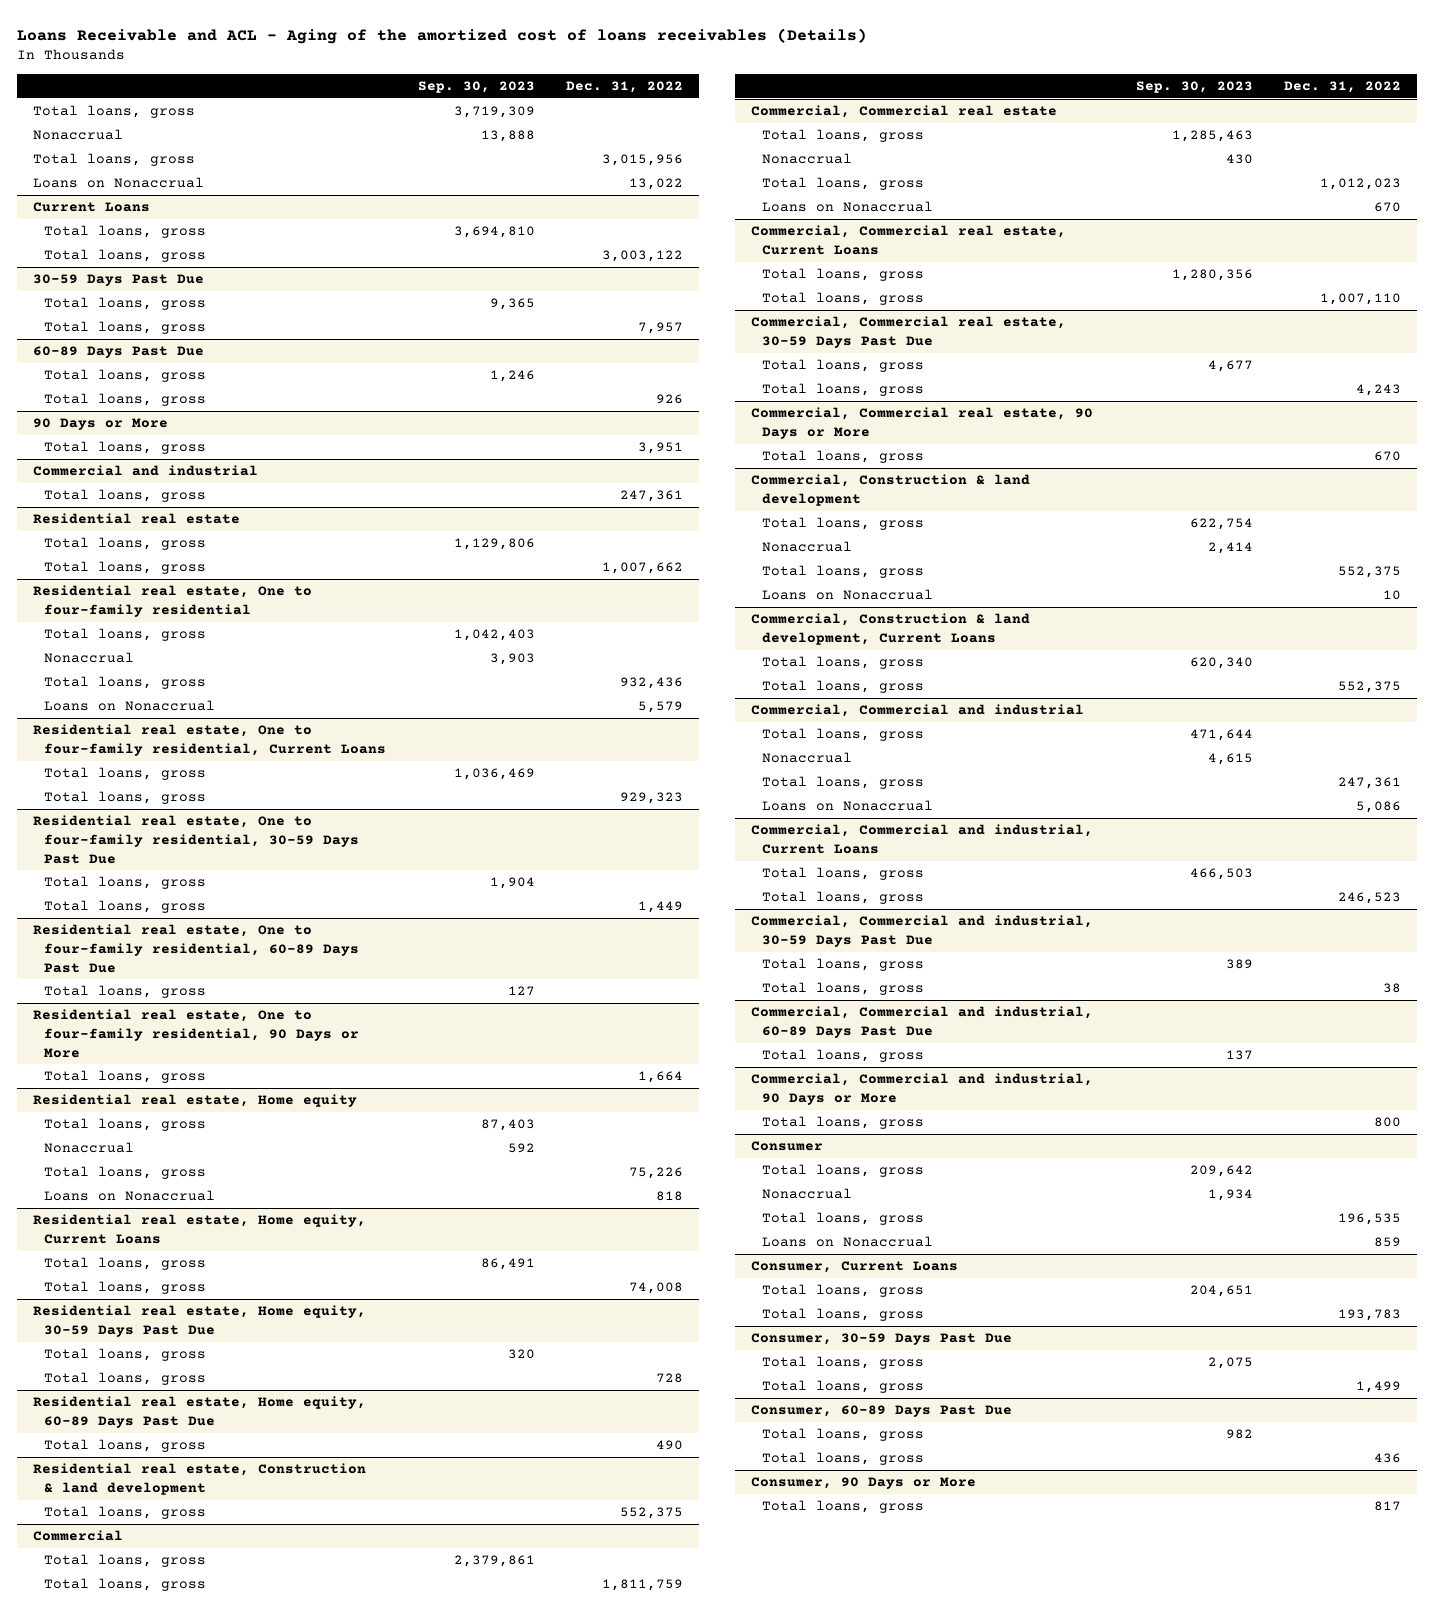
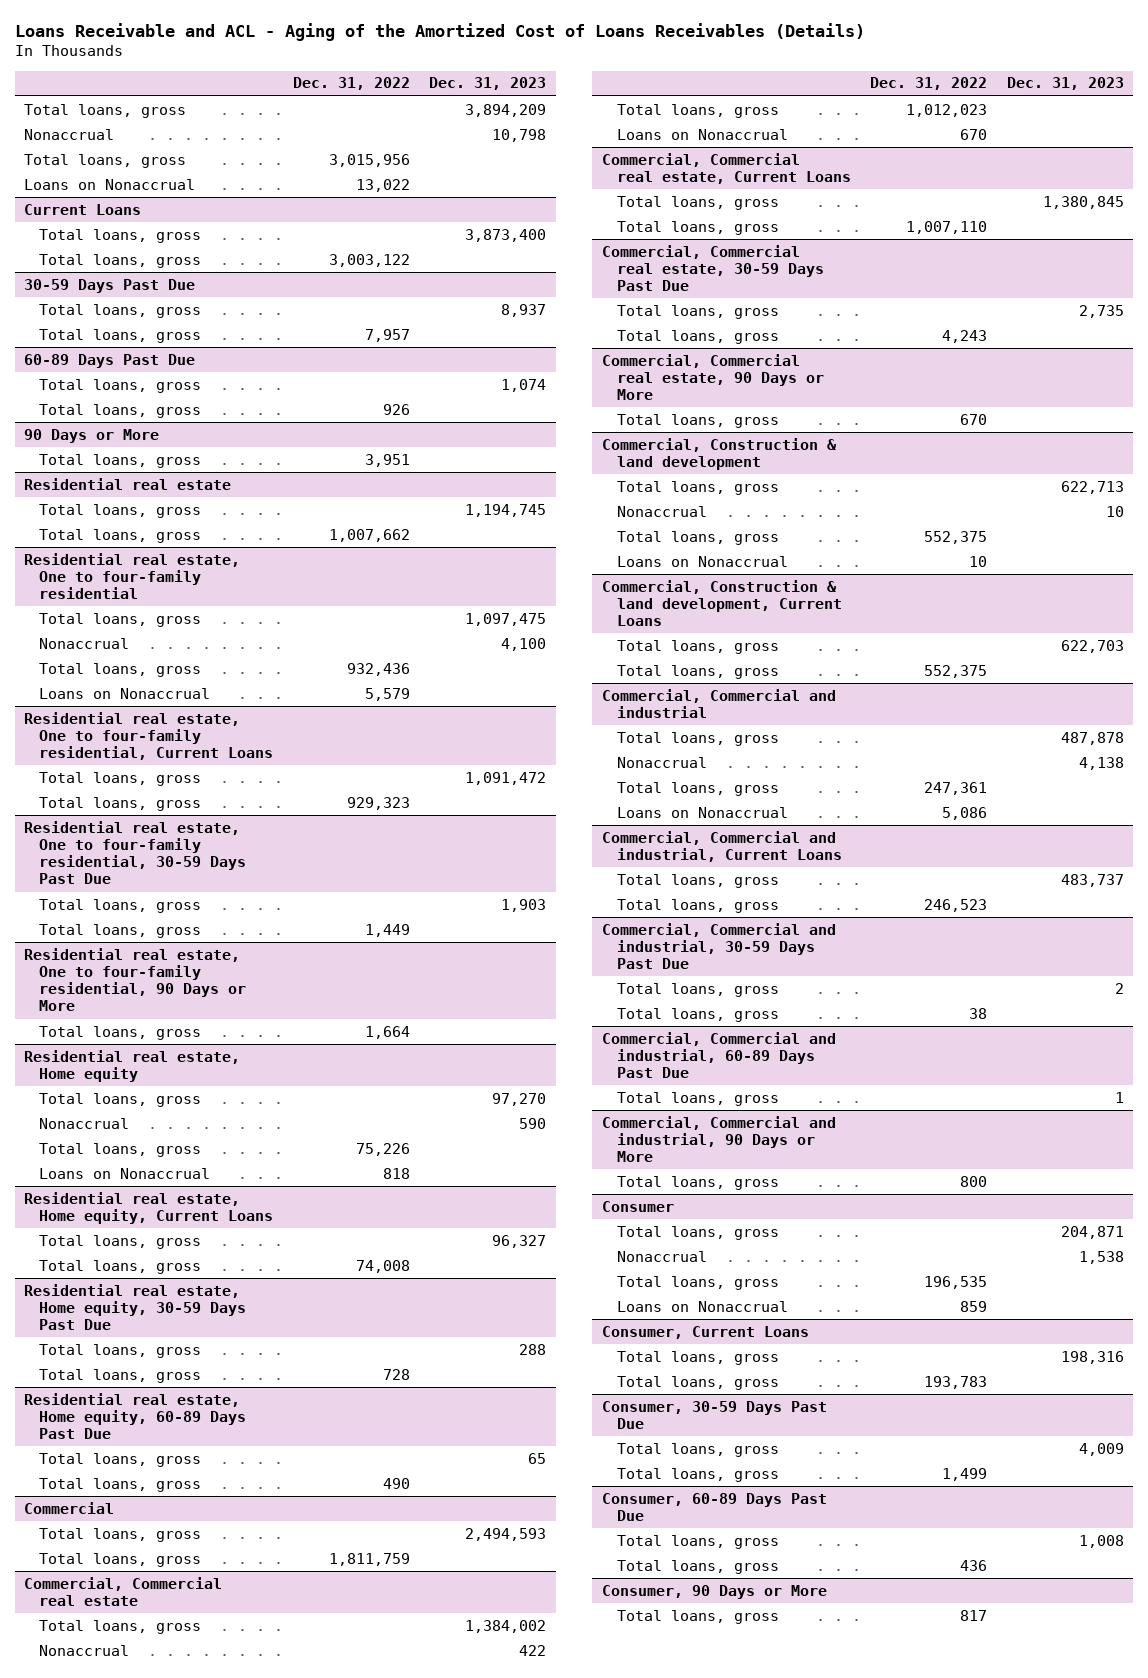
- Loans Receivable and ACL - Aging of the amortized cost of loans receivables (Details)
+ Loans Receivable and ACL - Aging of the Amortized Cost of Loans Receivables (Details)
- | Sep. 30, 2023 | Dec. 31, 2022
+ | Dec. 31, 2022 | Dec. 31, 2023
- Commercial and industrial
- Total loans, gross | | 247,361
- Residential real estate, One to four-family residential, 60-89 Days Past Due
- Total loans, gross | 127 |
@ Residential real estate, Home equity, 60-89 Days Past Due
+ Total loans, gross | | 65
- Residential real estate, Construction & land development
- Total loans, gross | | 552,375

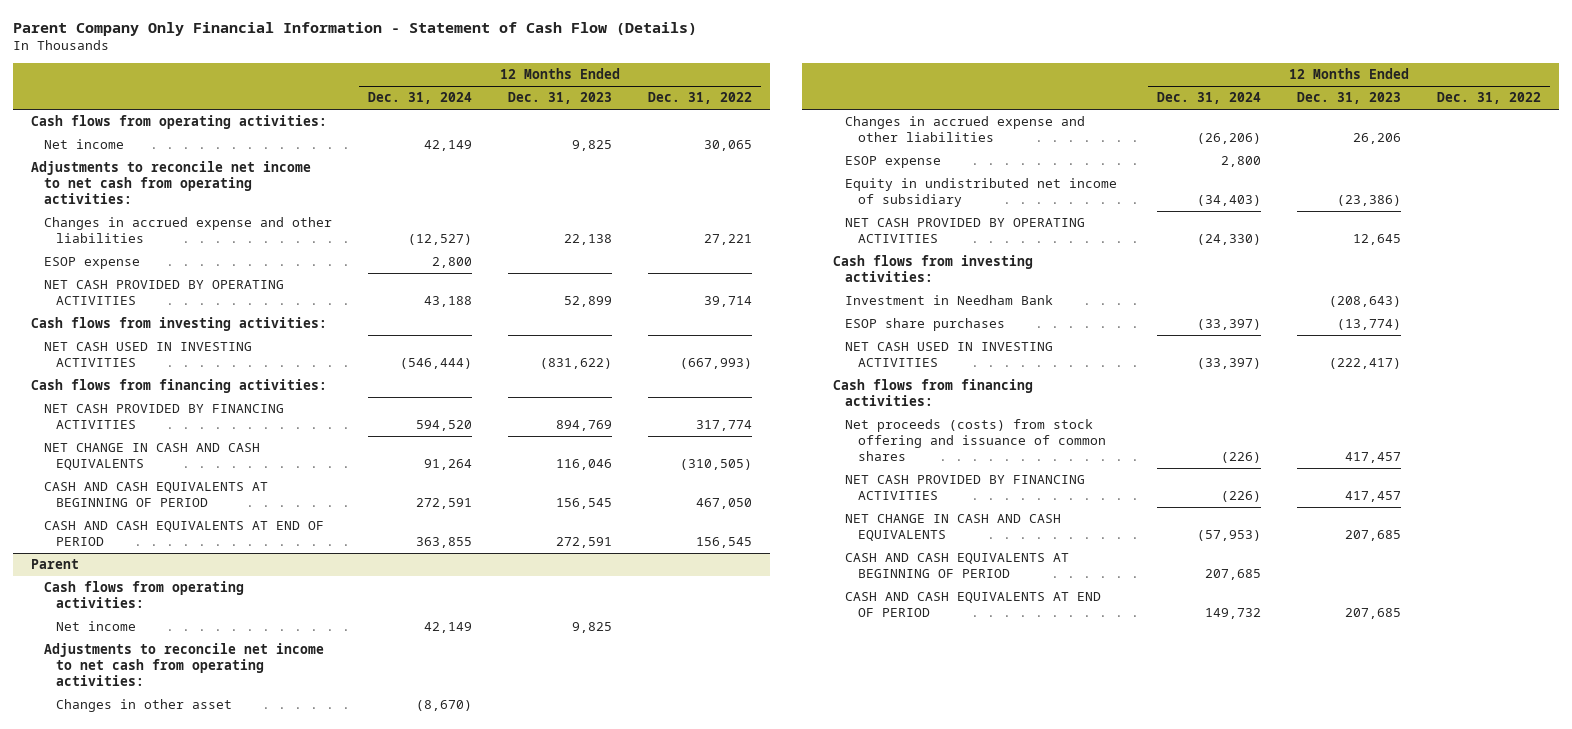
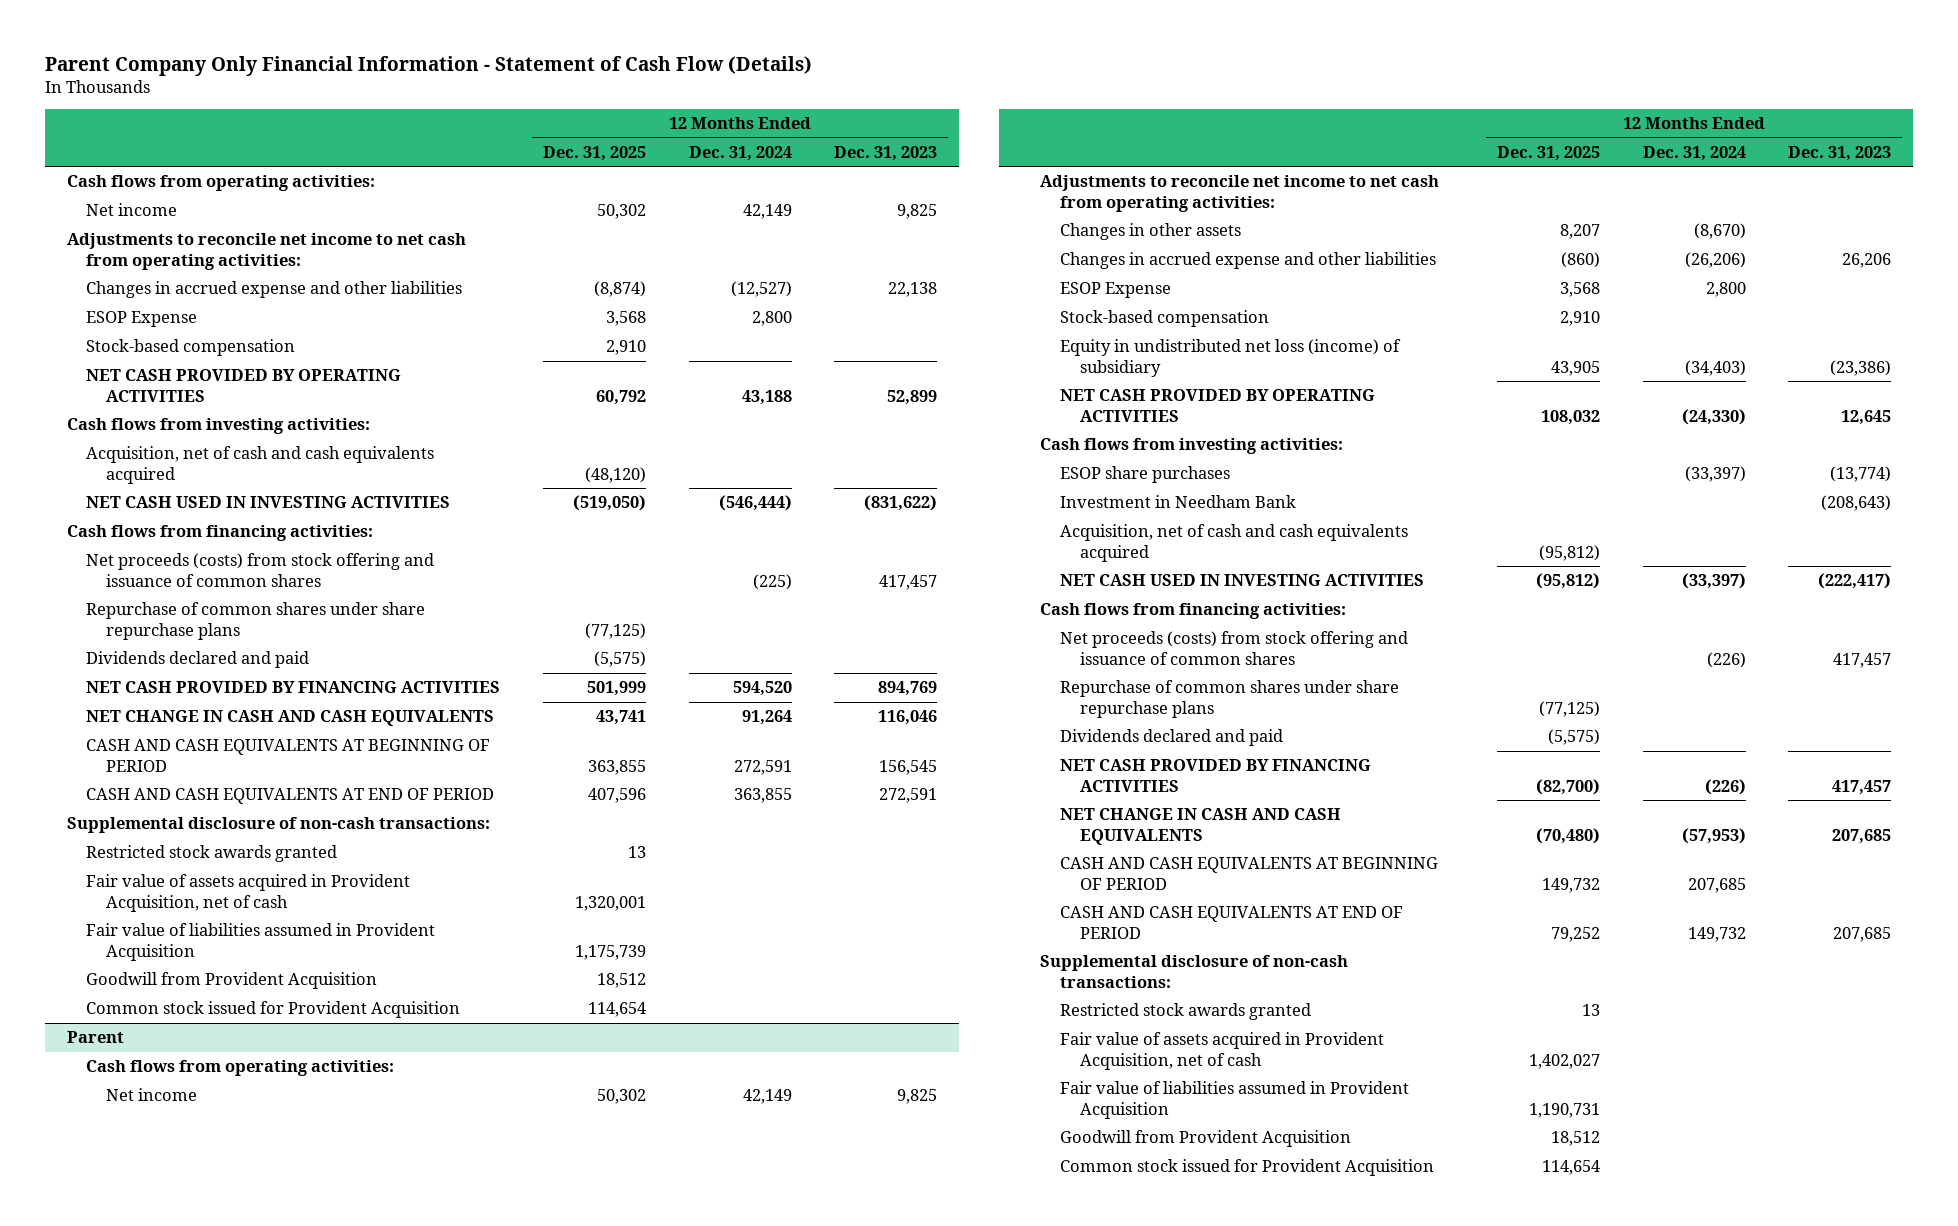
- | 12 Months Ended Dec. 31, 2024 | 12 Months Ended Dec. 31, 2023 | 12 Months Ended Dec. 31, 2022
+ | 12 Months Ended Dec. 31, 2025 | 12 Months Ended Dec. 31, 2024 | 12 Months Ended Dec. 31, 2023
- ESOP expense | 2,800 | |
+ ESOP Expense | 3,568 | 2,800 |
+ Stock-based compensation | 2,910 | |
+ Acquisition, net of cash and cash equivalents acquired | (48,120) | |
+ Net proceeds (costs) from stock offering and issuance of common shares | | (225) | 417,457
+ Repurchase of common shares under share repurchase plans | (77,125) | |
+ Dividends declared and paid | (5,575) | |
+ Supplemental disclosure of non-cash transactions:
+ Restricted stock awards granted | 13 | |
+ Fair value of assets acquired in Provident Acquisition, net of cash | 1,320,001 | |
+ Fair value of liabilities assumed in Provident Acquisition | 1,175,739 | |
+ Goodwill from Provident Acquisition | 18,512 | |
+ Common stock issued for Provident Acquisition | 114,654 | |
@ Parent
- Changes in other asset | (8,670) | |
+ Changes in other assets | 8,207 | (8,670) |
- ESOP expense | 2,800 | |
- Equity in undistributed net income of subsidiary | (34,403) | (23,386) |
+ ESOP Expense | 3,568 | 2,800 |
+ Stock-based compensation | 2,910 | |
+ Equity in undistributed net loss (income) of subsidiary | 43,905 | (34,403) | (23,386)
moved down: Investment in Needham Bank | | | (208,643)
+ Acquisition, net of cash and cash equivalents acquired | (95,812) | |
+ Repurchase of common shares under share repurchase plans | (77,125) | |
+ Dividends declared and paid | (5,575) | |
+ Supplemental disclosure of non-cash transactions:
+ Restricted stock awards granted | 13 | |
+ Fair value of assets acquired in Provident Acquisition, net of cash | 1,402,027 | |
+ Fair value of liabilities assumed in Provident Acquisition | 1,190,731 | |
+ Goodwill from Provident Acquisition | 18,512 | |
+ Common stock issued for Provident Acquisition | 114,654 | |

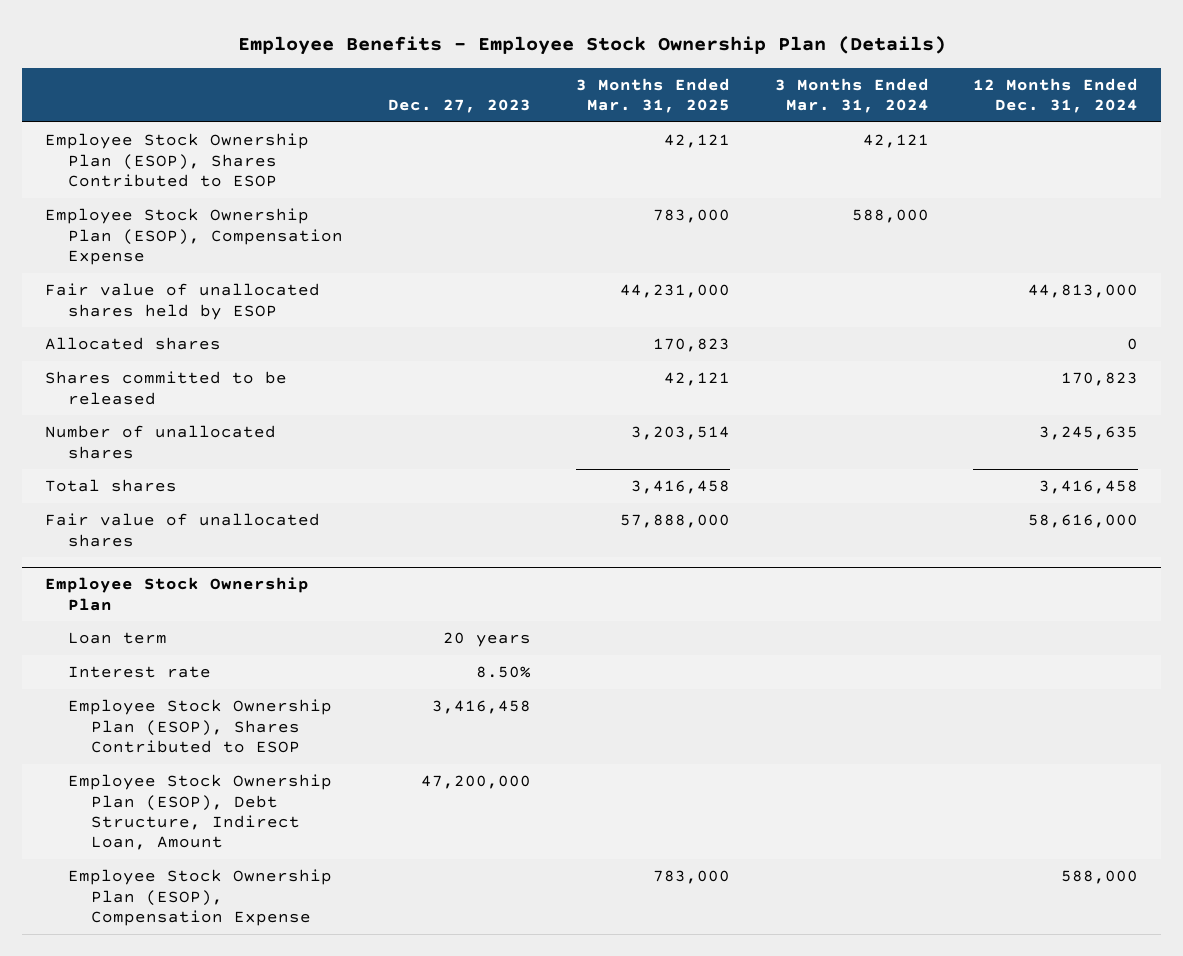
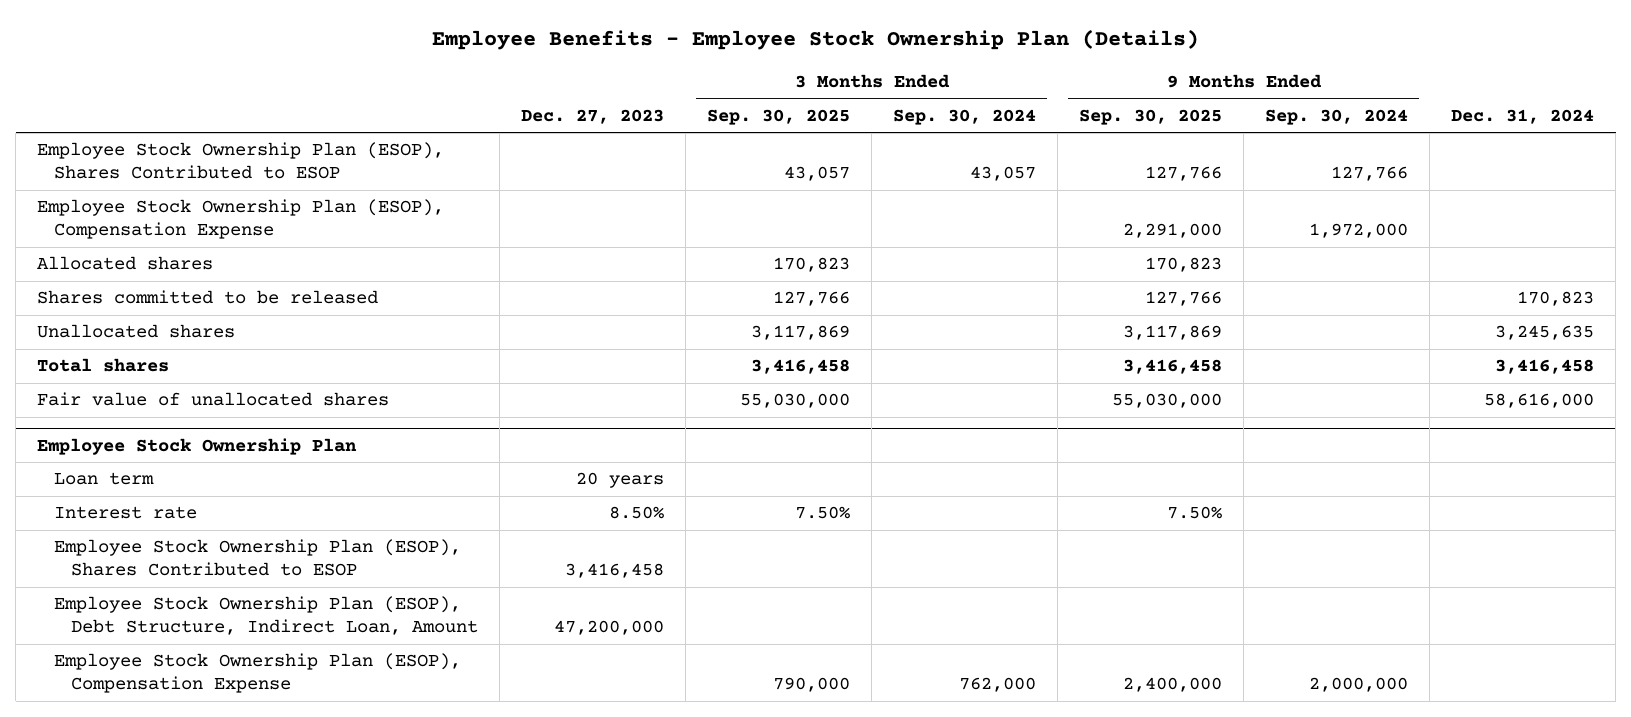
- | Dec. 27, 2023 | 3 Months Ended Mar. 31, 2025 | 3 Months Ended Mar. 31, 2024 | 12 Months Ended Dec. 31, 2024
+ | Dec. 27, 2023 | 3 Months Ended Sep. 30, 2025 | 3 Months Ended Sep. 30, 2024 | 9 Months Ended Sep. 30, 2025 | 9 Months Ended Sep. 30, 2024 | Dec. 31, 2024
- Fair value of unallocated shares held by ESOP | | 44,231,000 | | 44,813,000
- Number of unallocated shares | | 3,203,514 | | 3,245,635
+ Unallocated shares | | 3,117,869 | | 3,117,869 | | 3,245,635

